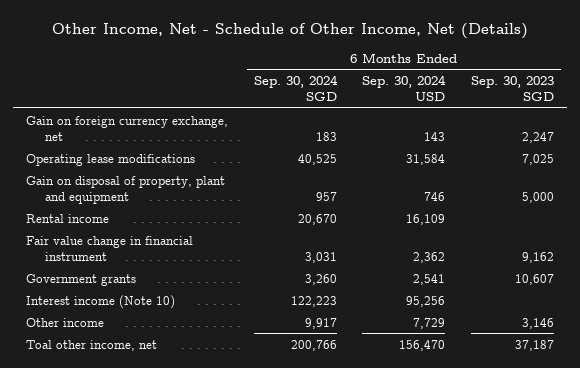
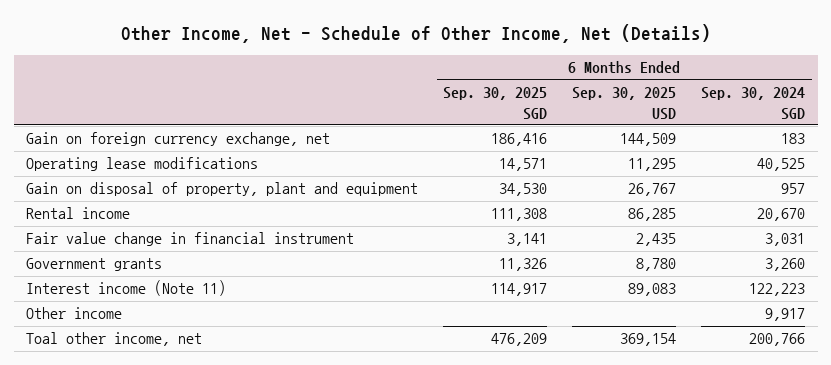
- | 6 Months Ended Sep. 30, 2024 SGD | 6 Months Ended Sep. 30, 2024 USD | 6 Months Ended Sep. 30, 2023 SGD
+ | 6 Months Ended Sep. 30, 2025 SGD | 6 Months Ended Sep. 30, 2025 USD | 6 Months Ended Sep. 30, 2024 SGD
- Interest income (Note 10) | 122,223 | 95,256 |
+ Interest income (Note 11) | 114,917 | 89,083 | 122,223

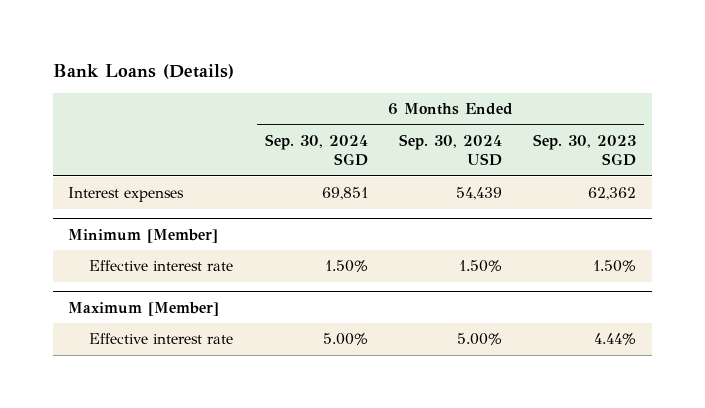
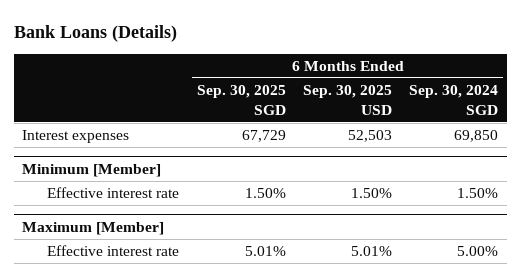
- | 6 Months Ended Sep. 30, 2024 SGD | 6 Months Ended Sep. 30, 2024 USD | 6 Months Ended Sep. 30, 2023 SGD
+ | 6 Months Ended Sep. 30, 2025 SGD | 6 Months Ended Sep. 30, 2025 USD | 6 Months Ended Sep. 30, 2024 SGD
- Interest expenses | 69,851 | 54,439 | 62,362
+ Interest expenses | 67,729 | 52,503 | 69,850

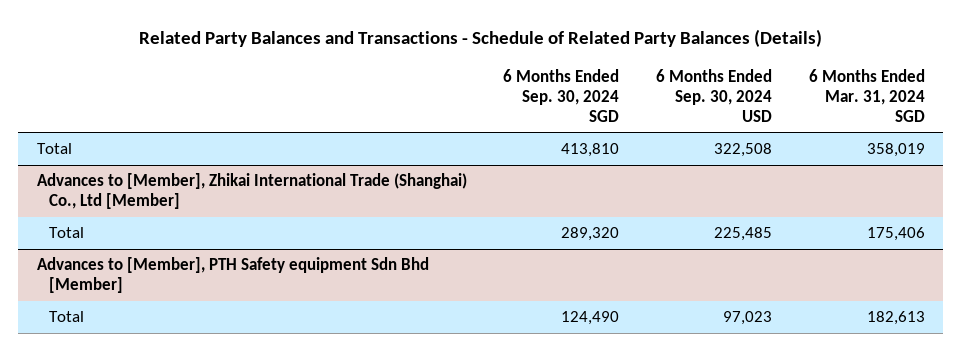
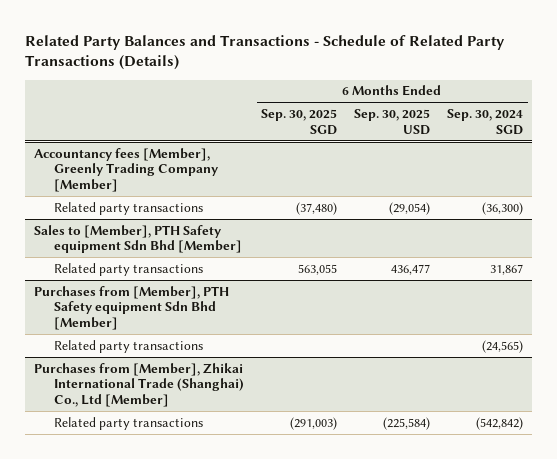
- Related Party Balances and Transactions - Schedule of Related Party Balances (Details)
+ Related Party Balances and Transactions - Schedule of Related Party Transactions (Details)
- | 6 Months Ended Sep. 30, 2024 SGD | 6 Months Ended Sep. 30, 2024 USD | 6 Months Ended Mar. 31, 2024 SGD
+ | 6 Months Ended Sep. 30, 2025 SGD | 6 Months Ended Sep. 30, 2025 USD | 6 Months Ended Sep. 30, 2024 SGD
- Total | 413,810 | 322,508 | 358,019
- Advances to [Member], Zhikai International Trade (Shanghai) Co., Ltd [Member]
- Total | 289,320 | 225,485 | 175,406
- Advances to [Member], PTH Safety equipment Sdn Bhd [Member]
- Total | 124,490 | 97,023 | 182,613
+ Accountancy fees [Member], Greenly Trading Company [Member]
+ Related party transactions | (37,480) | (29,054) | (36,300)
+ Sales to [Member], PTH Safety equipment Sdn Bhd [Member]
+ Related party transactions | 563,055 | 436,477 | 31,867
+ Purchases from [Member], PTH Safety equipment Sdn Bhd [Member]
+ Related party transactions | | | (24,565)
+ Purchases from [Member], Zhikai International Trade (Shanghai) Co., Ltd [Member]
+ Related party transactions | (291,003) | (225,584) | (542,842)

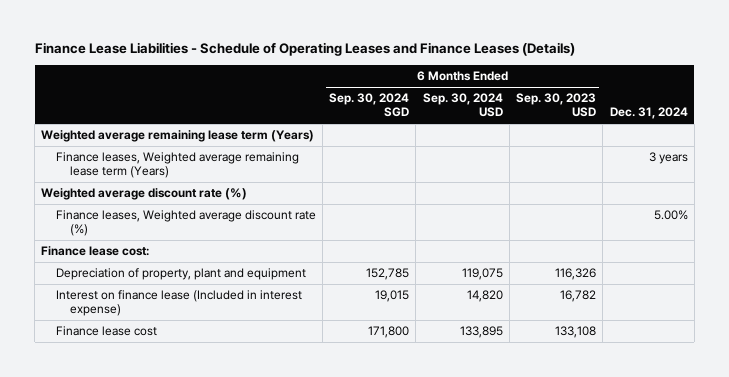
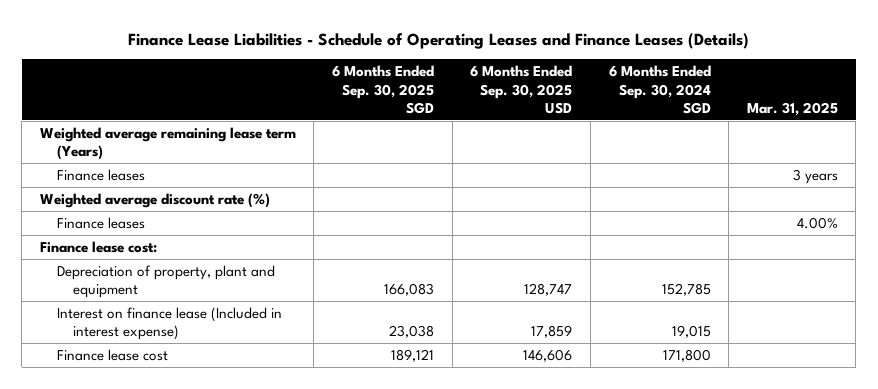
- | 6 Months Ended Sep. 30, 2024 SGD | 6 Months Ended Sep. 30, 2024 USD | 6 Months Ended Sep. 30, 2023 USD | Dec. 31, 2024
+ | 6 Months Ended Sep. 30, 2025 SGD | 6 Months Ended Sep. 30, 2025 USD | 6 Months Ended Sep. 30, 2024 SGD | Mar. 31, 2025
- Finance leases, Weighted average remaining lease term (Years) | | | | 3 years
+ Finance leases | | | | 3 years
- Finance leases, Weighted average discount rate (%) | | | | 5.00%
+ Finance leases | | | | 4.00%

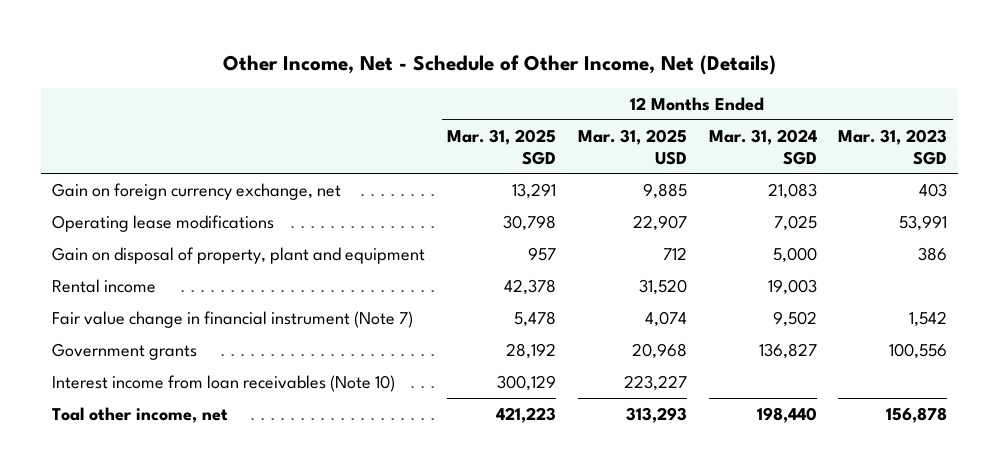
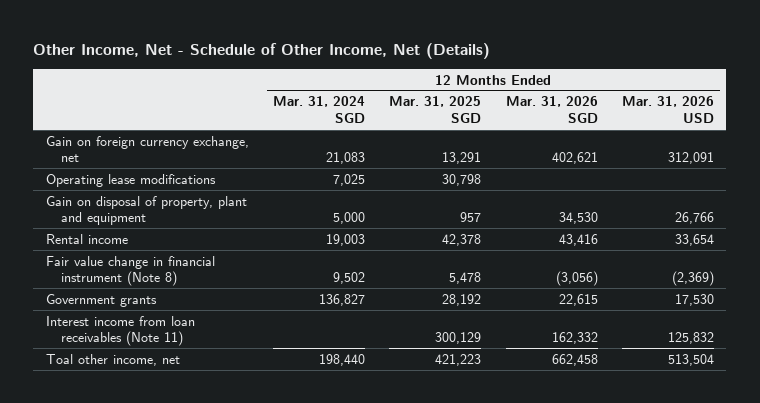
- | 12 Months Ended Mar. 31, 2025 SGD | 12 Months Ended Mar. 31, 2025 USD | 12 Months Ended Mar. 31, 2024 SGD | 12 Months Ended Mar. 31, 2023 SGD
+ | 12 Months Ended Mar. 31, 2024 SGD | 12 Months Ended Mar. 31, 2025 SGD | 12 Months Ended Mar. 31, 2026 SGD | 12 Months Ended Mar. 31, 2026 USD
- Fair value change in financial instrument (Note 7) | 5,478 | 4,074 | 9,502 | 1,542
+ Fair value change in financial instrument (Note 8) | 9,502 | 5,478 | (3,056) | (2,369)
- Interest income from loan receivables (Note 10) | 300,129 | 223,227 | |
+ Interest income from loan receivables (Note 11) | | 300,129 | 162,332 | 125,832

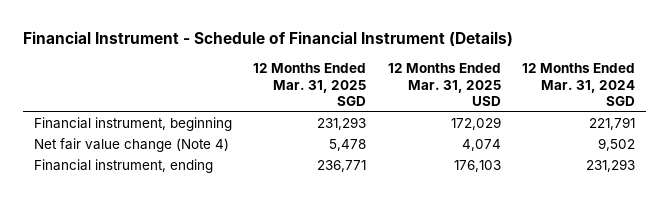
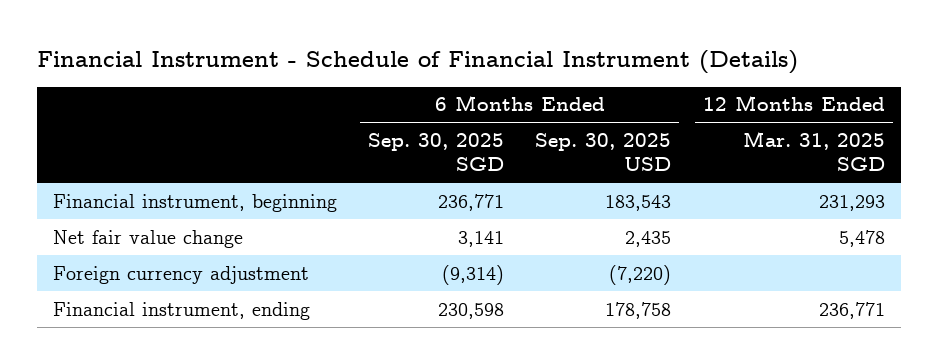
- | 12 Months Ended Mar. 31, 2025 SGD | 12 Months Ended Mar. 31, 2025 USD | 12 Months Ended Mar. 31, 2024 SGD
+ | 6 Months Ended Sep. 30, 2025 SGD | 6 Months Ended Sep. 30, 2025 USD | 12 Months Ended Mar. 31, 2025 SGD
- Net fair value change (Note 4) | 5,478 | 4,074 | 9,502
+ Net fair value change | 3,141 | 2,435 | 5,478
+ Foreign currency adjustment | (9,314) | (7,220) |

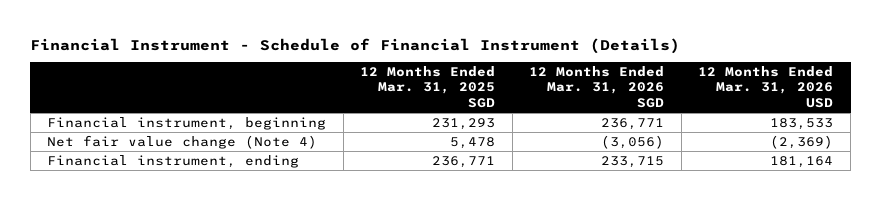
- | 6 Months Ended Sep. 30, 2025 SGD | 6 Months Ended Sep. 30, 2025 USD | 12 Months Ended Mar. 31, 2025 SGD
+ | 12 Months Ended Mar. 31, 2025 SGD | 12 Months Ended Mar. 31, 2026 SGD | 12 Months Ended Mar. 31, 2026 USD
- Net fair value change | 3,141 | 2,435 | 5,478
- Foreign currency adjustment | (9,314) | (7,220) |
+ Net fair value change (Note 4) | 5,478 | (3,056) | (2,369)

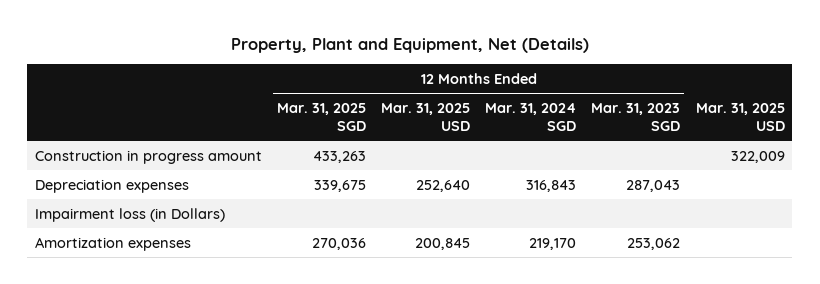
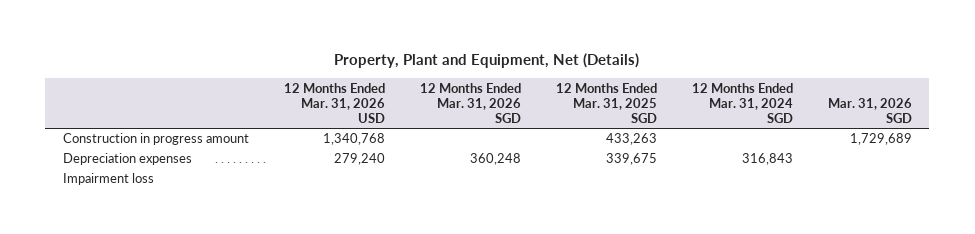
- | 12 Months Ended Mar. 31, 2025 SGD | 12 Months Ended Mar. 31, 2025 USD | 12 Months Ended Mar. 31, 2024 SGD | 12 Months Ended Mar. 31, 2023 SGD | Mar. 31, 2025 USD
+ | 12 Months Ended Mar. 31, 2026 USD | 12 Months Ended Mar. 31, 2026 SGD | 12 Months Ended Mar. 31, 2025 SGD | 12 Months Ended Mar. 31, 2024 SGD | Mar. 31, 2026 SGD
- Impairment loss (in Dollars)
- Amortization expenses | 270,036 | 200,845 | 219,170 | 253,062 |
+ Impairment loss

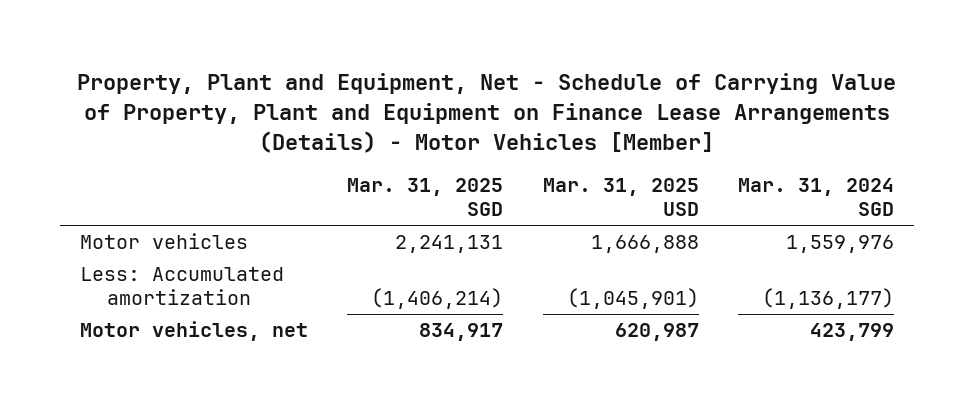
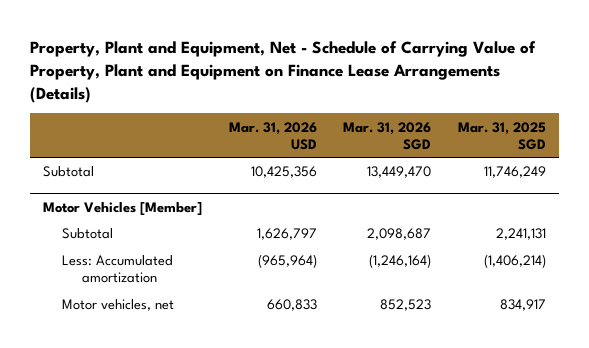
- Property, Plant and Equipment, Net - Schedule of Carrying Value of Property, Plant and Equipment on Finance Lease Arrangements (Details) - Motor Vehicles [Member]
+ Property, Plant and Equipment, Net - Schedule of Carrying Value of Property, Plant and Equipment on Finance Lease Arrangements (Details)
- | Mar. 31, 2025 SGD | Mar. 31, 2025 USD | Mar. 31, 2024 SGD
+ | Mar. 31, 2026 USD | Mar. 31, 2026 SGD | Mar. 31, 2025 SGD
- Motor vehicles | 2,241,131 | 1,666,888 | 1,559,976
+ Subtotal | 10,425,356 | 13,449,470 | 11,746,249
+ Motor Vehicles [Member]
+ Subtotal | 1,626,797 | 2,098,687 | 2,241,131

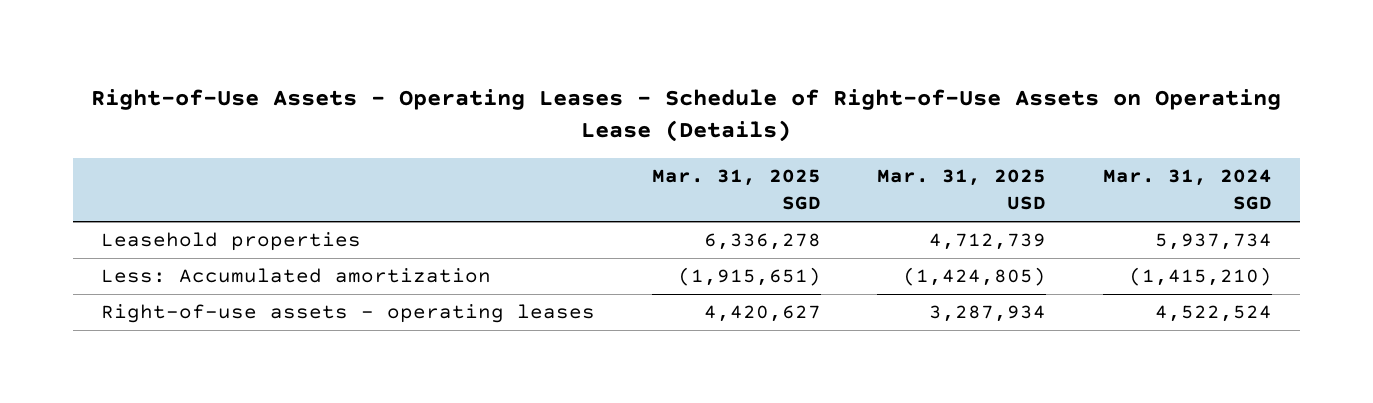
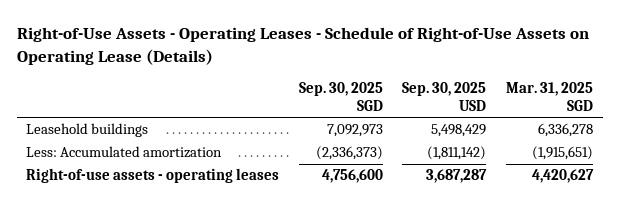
- | Mar. 31, 2025 SGD | Mar. 31, 2025 USD | Mar. 31, 2024 SGD
+ | Sep. 30, 2025 SGD | Sep. 30, 2025 USD | Mar. 31, 2025 SGD
- Leasehold properties | 6,336,278 | 4,712,739 | 5,937,734
+ Leasehold buildings | 7,092,973 | 5,498,429 | 6,336,278

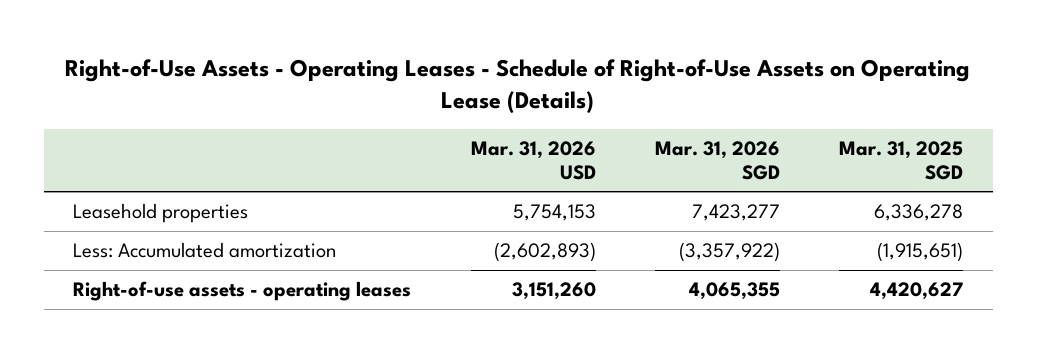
- | Sep. 30, 2025 SGD | Sep. 30, 2025 USD | Mar. 31, 2025 SGD
+ | Mar. 31, 2026 USD | Mar. 31, 2026 SGD | Mar. 31, 2025 SGD
- Leasehold buildings | 7,092,973 | 5,498,429 | 6,336,278
+ Leasehold properties | 5,754,153 | 7,423,277 | 6,336,278

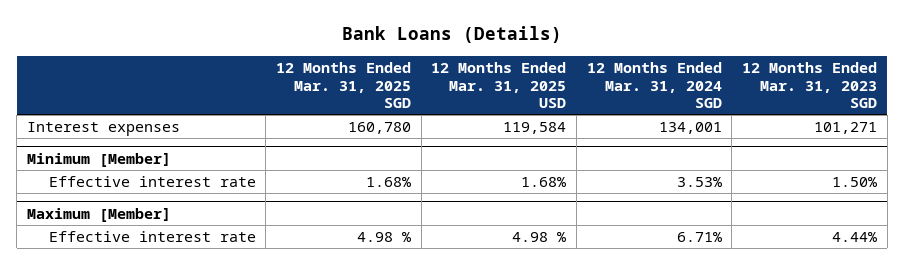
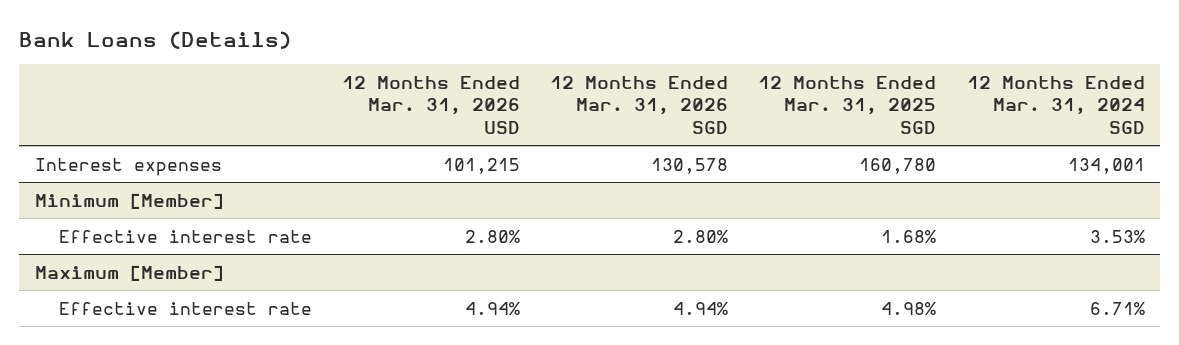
- | 12 Months Ended Mar. 31, 2025 SGD | 12 Months Ended Mar. 31, 2025 USD | 12 Months Ended Mar. 31, 2024 SGD | 12 Months Ended Mar. 31, 2023 SGD
+ | 12 Months Ended Mar. 31, 2026 USD | 12 Months Ended Mar. 31, 2026 SGD | 12 Months Ended Mar. 31, 2025 SGD | 12 Months Ended Mar. 31, 2024 SGD
@ Maximum [Member]
- Effective interest rate | 4.98 % | 4.98 % | 6.71% | 4.44%
+ Effective interest rate | 4.94% | 4.94% | 4.98% | 6.71%

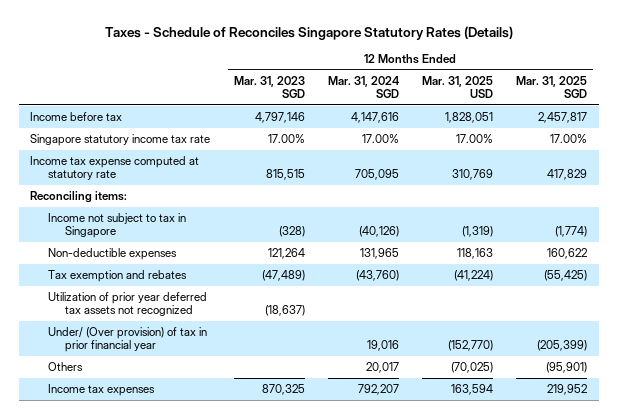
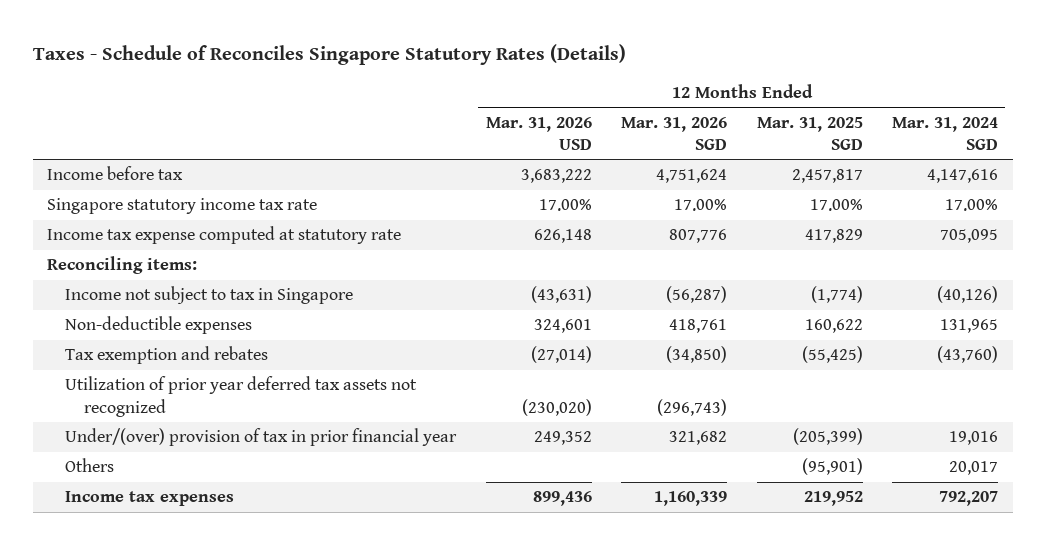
- | 12 Months Ended Mar. 31, 2023 SGD | 12 Months Ended Mar. 31, 2024 SGD | 12 Months Ended Mar. 31, 2025 USD | 12 Months Ended Mar. 31, 2025 SGD
+ | 12 Months Ended Mar. 31, 2026 USD | 12 Months Ended Mar. 31, 2026 SGD | 12 Months Ended Mar. 31, 2025 SGD | 12 Months Ended Mar. 31, 2024 SGD
- Under/ (Over provision) of tax in prior financial year | | 19,016 | (152,770) | (205,399)
+ Under/(over) provision of tax in prior financial year | 249,352 | 321,682 | (205,399) | 19,016

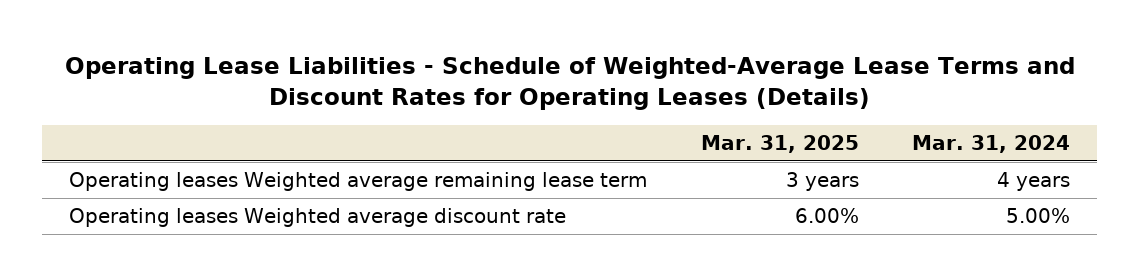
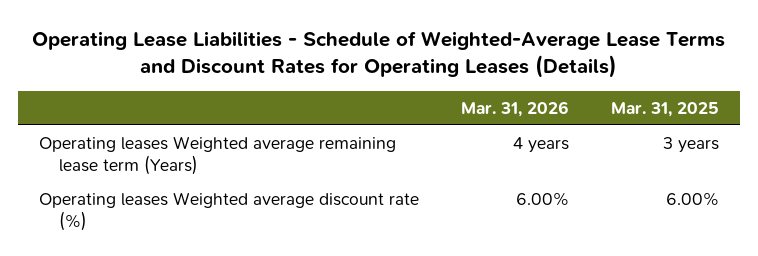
- | Mar. 31, 2025 | Mar. 31, 2024
+ | Mar. 31, 2026 | Mar. 31, 2025
- Operating leases Weighted average remaining lease term | 3 years | 4 years
- Operating leases Weighted average discount rate | 6.00% | 5.00%
+ Operating leases Weighted average remaining lease term (Years) | 4 years | 3 years
+ Operating leases Weighted average discount rate (%) | 6.00% | 6.00%

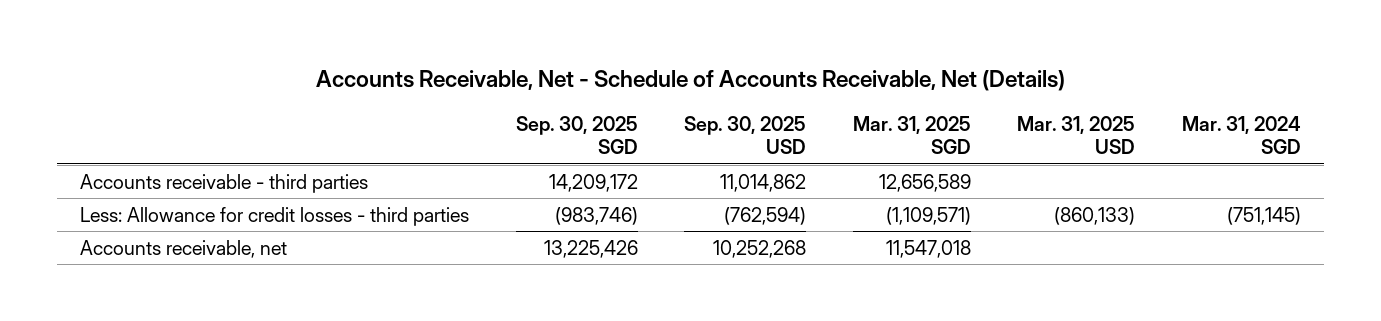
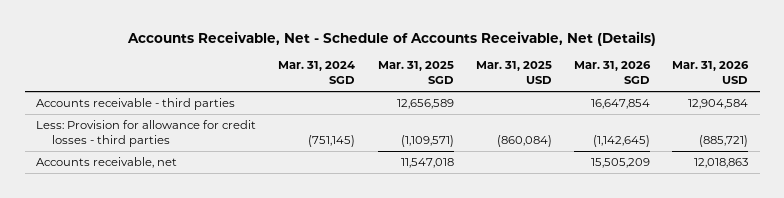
- | Sep. 30, 2025 SGD | Sep. 30, 2025 USD | Mar. 31, 2025 SGD | Mar. 31, 2025 USD | Mar. 31, 2024 SGD
+ | Mar. 31, 2024 SGD | Mar. 31, 2025 SGD | Mar. 31, 2025 USD | Mar. 31, 2026 SGD | Mar. 31, 2026 USD
- Less: Allowance for credit losses - third parties | (983,746) | (762,594) | (1,109,571) | (860,133) | (751,145)
+ Less: Provision for allowance for credit losses - third parties | (751,145) | (1,109,571) | (860,084) | (1,142,645) | (885,721)

